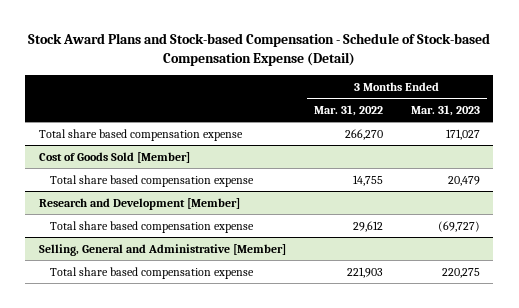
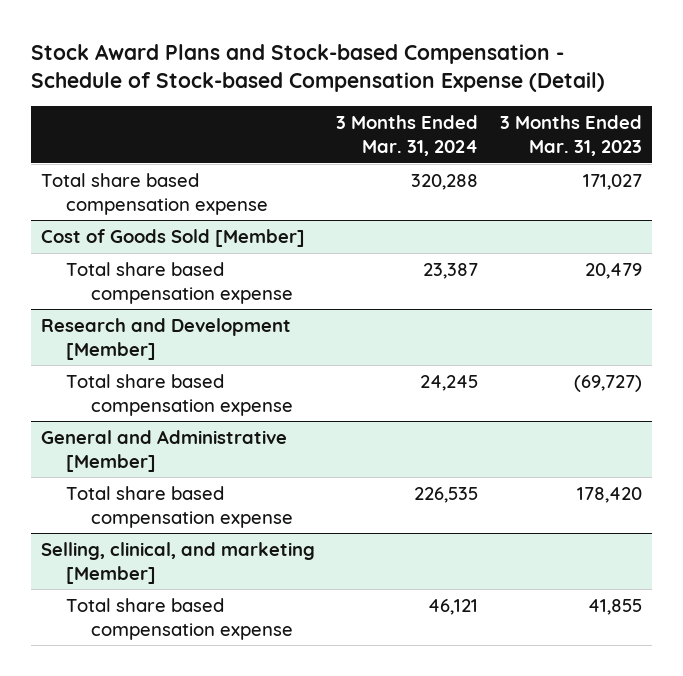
- | 3 Months Ended Mar. 31, 2022 | 3 Months Ended Mar. 31, 2023
+ | 3 Months Ended Mar. 31, 2024 | 3 Months Ended Mar. 31, 2023
- Selling, General and Administrative [Member]
- Total share based compensation expense | 221,903 | 220,275
+ General and Administrative [Member]
+ Total share based compensation expense | 226,535 | 178,420
+ Selling, clinical, and marketing [Member]
+ Total share based compensation expense | 46,121 | 41,855

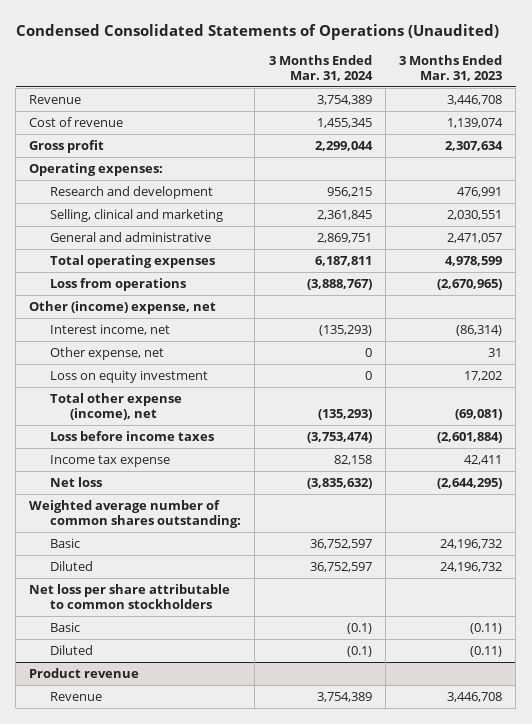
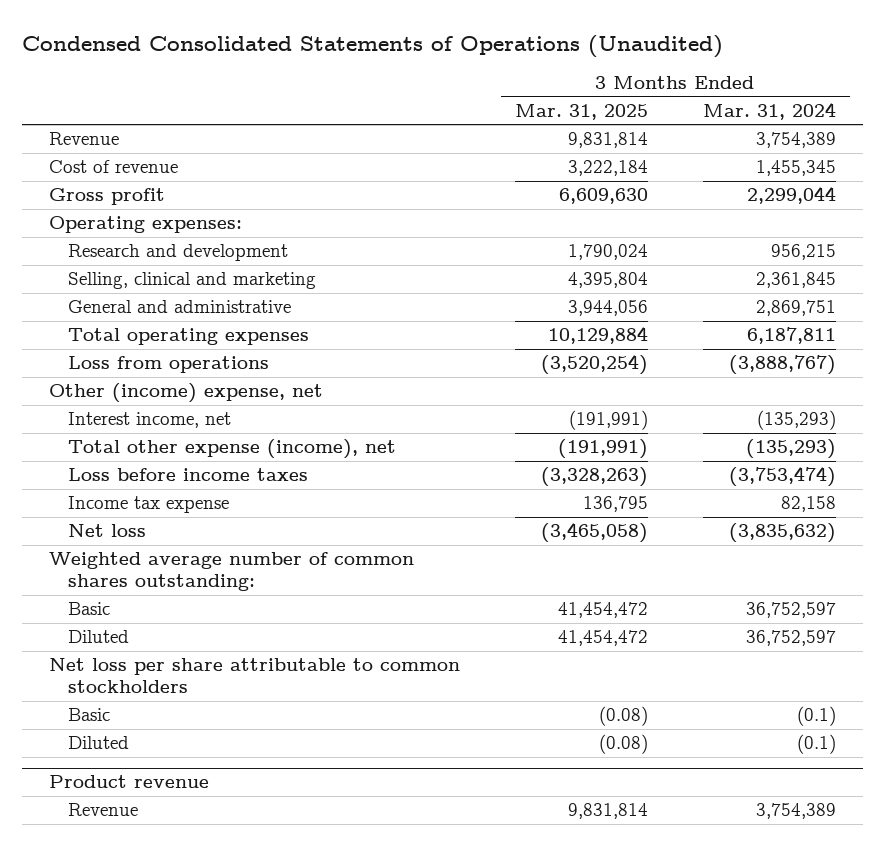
- | 3 Months Ended Mar. 31, 2024 | 3 Months Ended Mar. 31, 2023
+ | 3 Months Ended Mar. 31, 2025 | 3 Months Ended Mar. 31, 2024
- Other expense, net | 0 | 31
- Loss on equity investment | 0 | 17,202

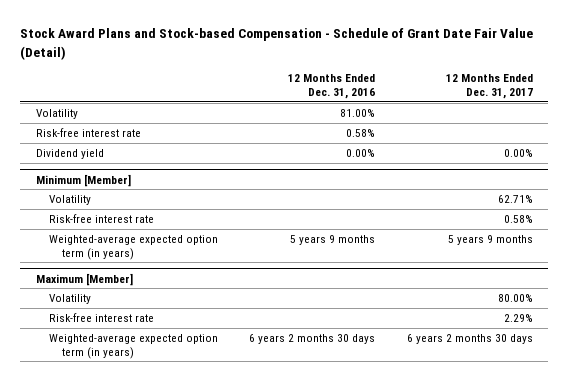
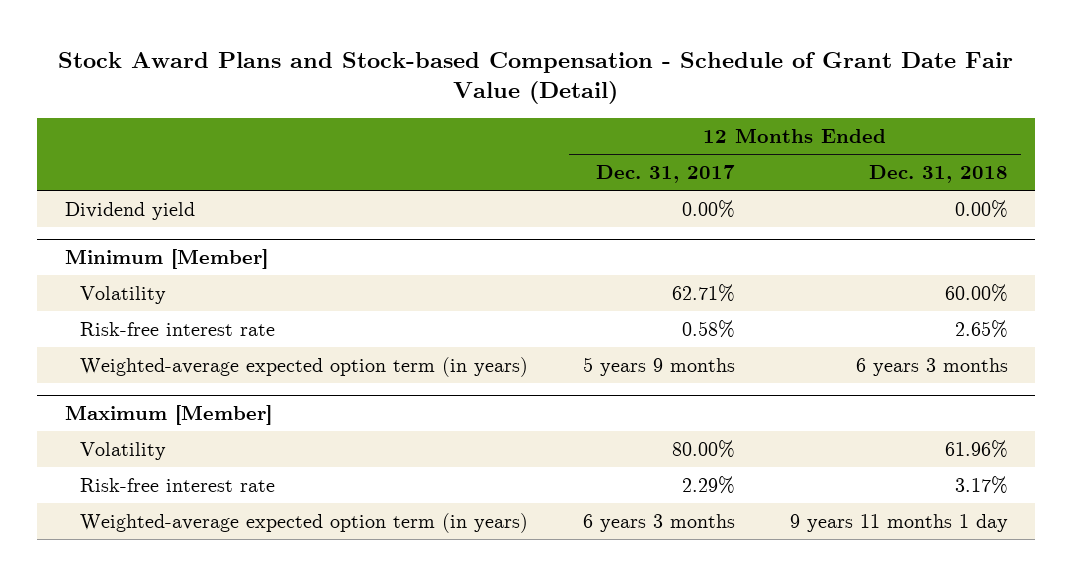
- | 12 Months Ended Dec. 31, 2016 | 12 Months Ended Dec. 31, 2017
+ | 12 Months Ended Dec. 31, 2017 | 12 Months Ended Dec. 31, 2018
- Volatility | 81.00% |
- Risk-free interest rate | 0.58% |
@ Maximum [Member]
- Weighted-average expected option term (in years) | 6 years 2 months 30 days | 6 years 2 months 30 days
+ Weighted-average expected option term (in years) | 6 years 3 months | 9 years 11 months 1 day

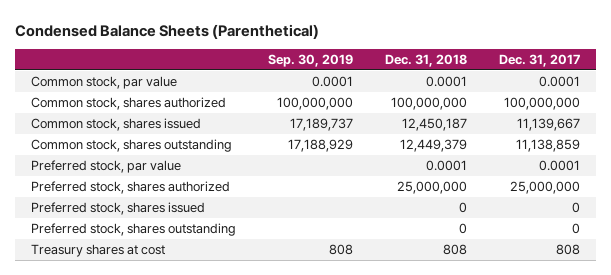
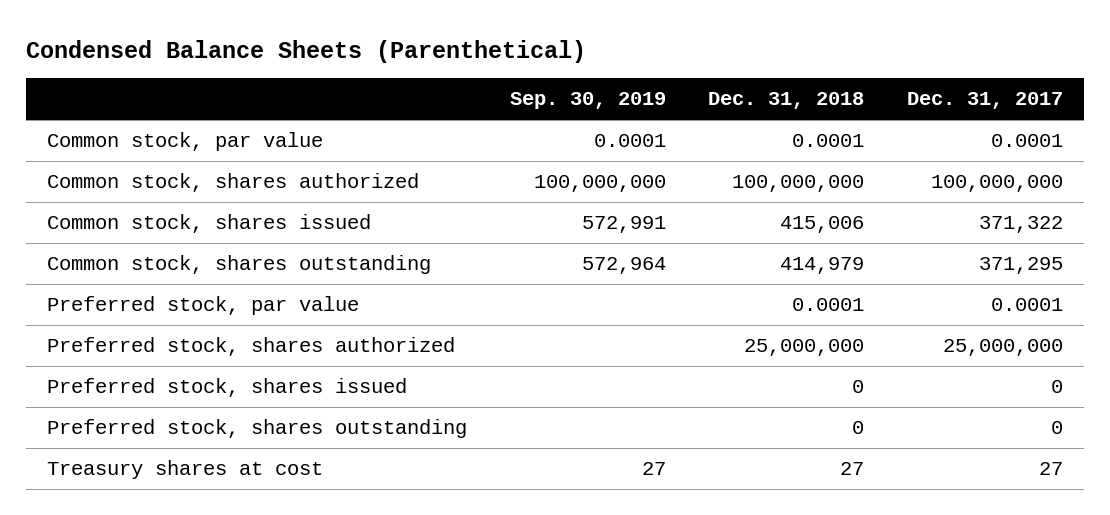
- Common stock, shares issued | 17,189,737 | 12,450,187 | 11,139,667
- Common stock, shares outstanding | 17,188,929 | 12,449,379 | 11,138,859
+ Common stock, shares issued | 572,991 | 415,006 | 371,322
+ Common stock, shares outstanding | 572,964 | 414,979 | 371,295
- Treasury shares at cost | 808 | 808 | 808
+ Treasury shares at cost | 27 | 27 | 27

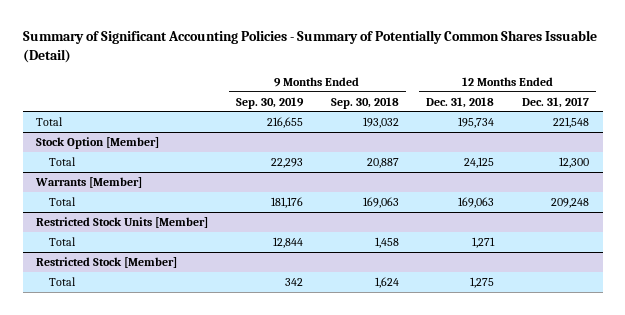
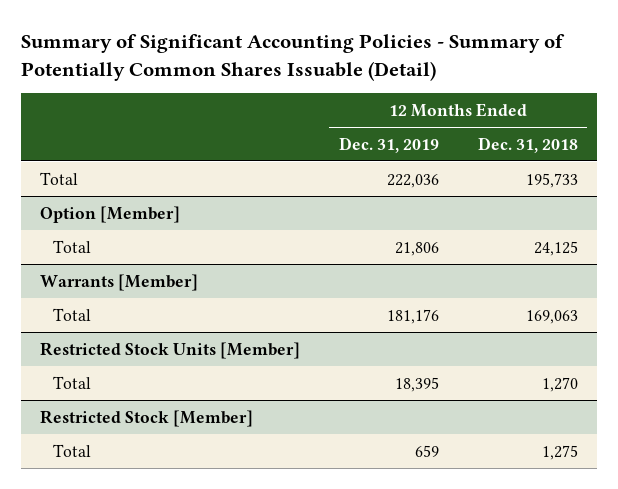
- | 9 Months Ended Sep. 30, 2019 | 9 Months Ended Sep. 30, 2018 | 12 Months Ended Dec. 31, 2018 | 12 Months Ended Dec. 31, 2017
+ | 12 Months Ended Dec. 31, 2019 | 12 Months Ended Dec. 31, 2018
- Total | 216,655 | 193,032 | 195,734 | 221,548
- Stock Option [Member]
+ Total | 222,036 | 195,733
+ Option [Member]
@ Restricted Stock Units [Member]
- Total | 12,844 | 1,458 | 1,271 |
+ Total | 18,395 | 1,270

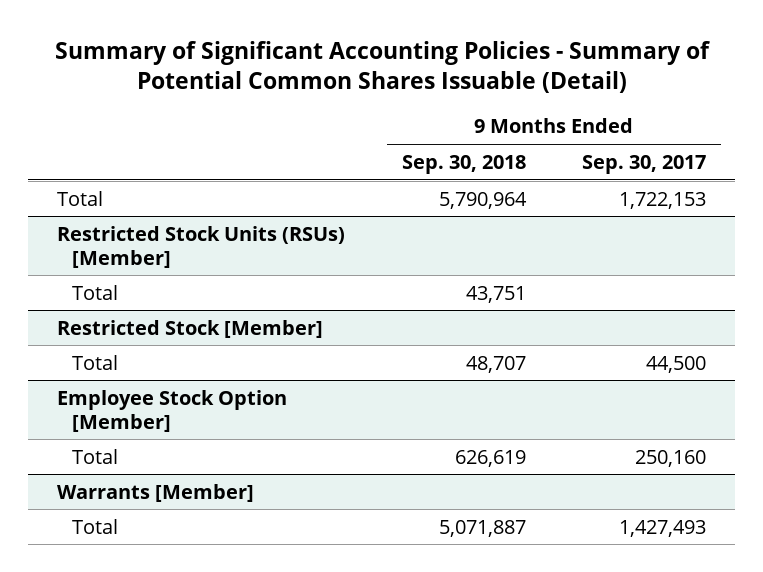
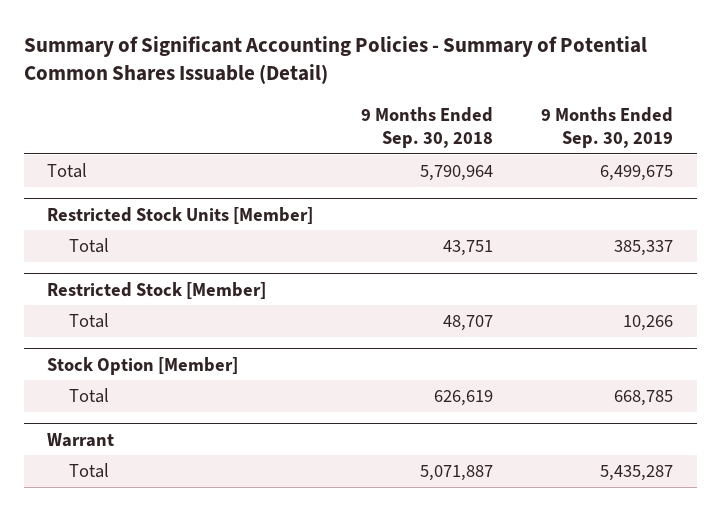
- | 9 Months Ended Sep. 30, 2018 | 9 Months Ended Sep. 30, 2017
+ | 9 Months Ended Sep. 30, 2018 | 9 Months Ended Sep. 30, 2019
- Restricted Stock Units (RSUs) [Member]
+ Restricted Stock Units [Member]
- Employee Stock Option [Member]
+ Stock Option [Member]
- Warrants [Member]
+ Warrant

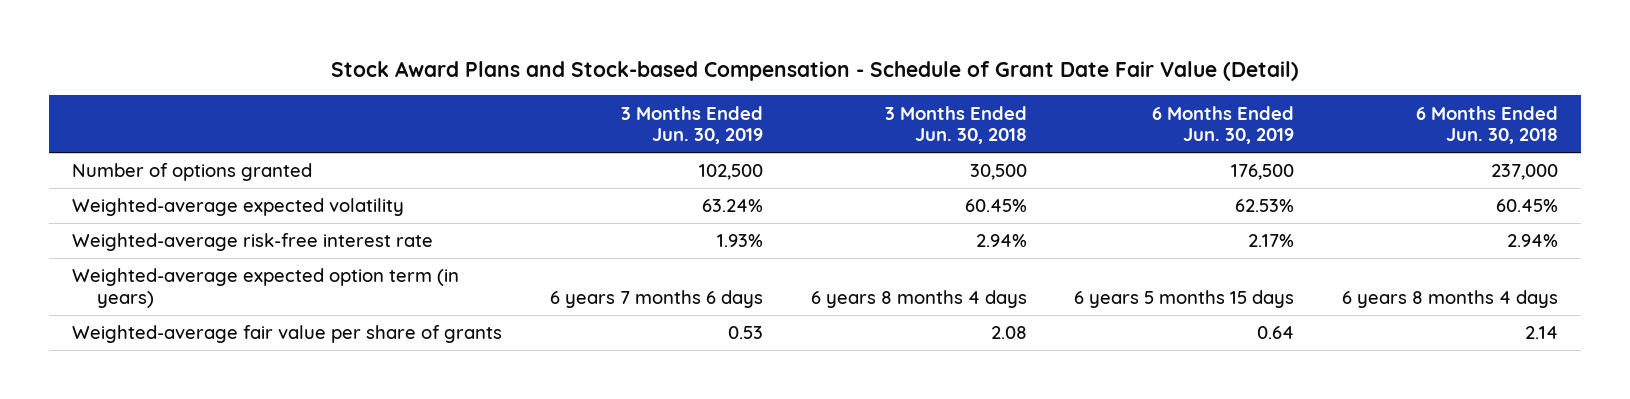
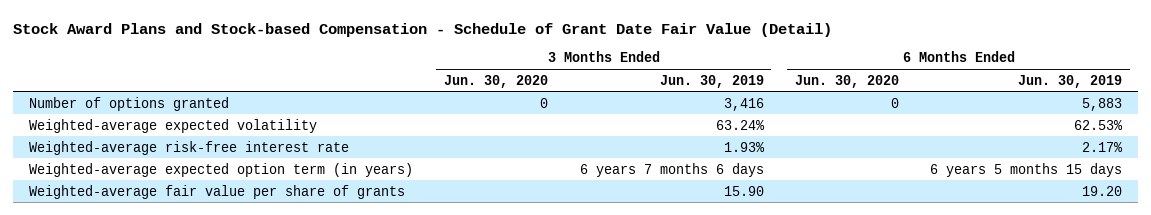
- | 3 Months Ended Jun. 30, 2019 | 3 Months Ended Jun. 30, 2018 | 6 Months Ended Jun. 30, 2019 | 6 Months Ended Jun. 30, 2018
+ | 3 Months Ended Jun. 30, 2020 | 3 Months Ended Jun. 30, 2019 | 6 Months Ended Jun. 30, 2020 | 6 Months Ended Jun. 30, 2019
- Number of options granted | 102,500 | 30,500 | 176,500 | 237,000
+ Number of options granted | 0 | 3,416 | 0 | 5,883
- Weighted-average fair value per share of grants | 0.53 | 2.08 | 0.64 | 2.14
+ Weighted-average fair value per share of grants | | 15.90 | | 19.20

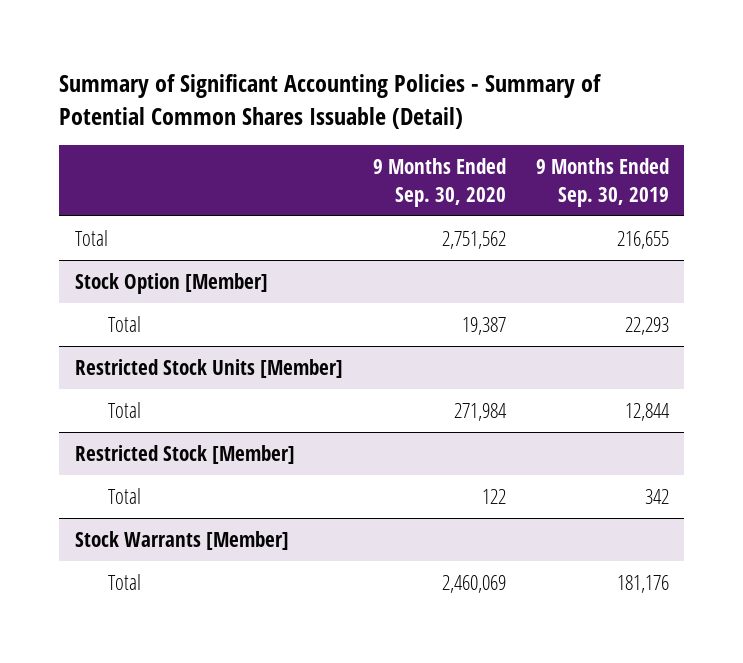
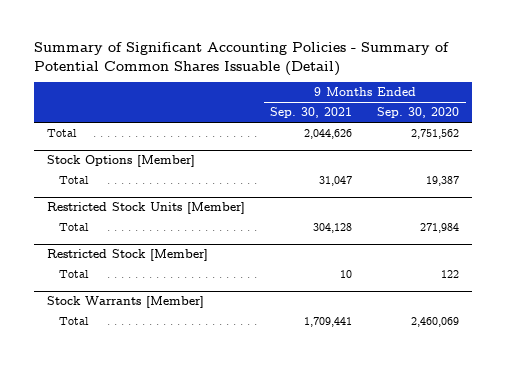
- | 9 Months Ended Sep. 30, 2020 | 9 Months Ended Sep. 30, 2019
+ | 9 Months Ended Sep. 30, 2021 | 9 Months Ended Sep. 30, 2020
- Stock Option [Member]
+ Stock Options [Member]

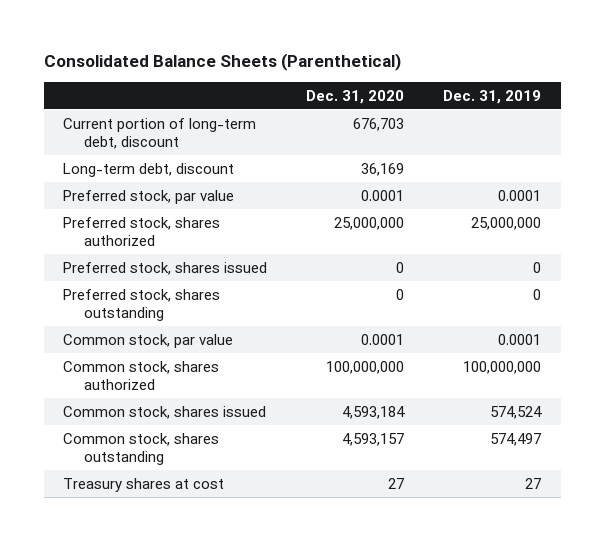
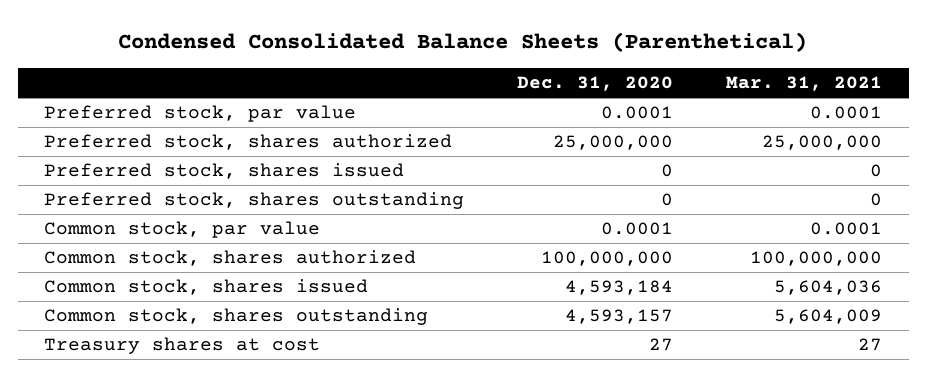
- Consolidated Balance Sheets (Parenthetical)
+ Condensed Consolidated Balance Sheets (Parenthetical)
- | Dec. 31, 2020 | Dec. 31, 2019
+ | Dec. 31, 2020 | Mar. 31, 2021
- Current portion of long-term debt, discount | 676,703 |
- Long-term debt, discount | 36,169 |

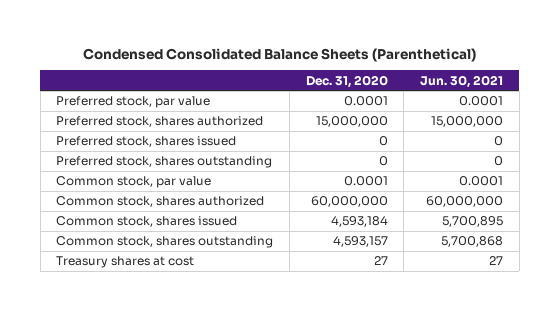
- | Dec. 31, 2020 | Mar. 31, 2021
+ | Dec. 31, 2020 | Jun. 30, 2021
- Preferred stock, shares authorized | 25,000,000 | 25,000,000
+ Preferred stock, shares authorized | 15,000,000 | 15,000,000
- Common stock, shares authorized | 100,000,000 | 100,000,000
+ Common stock, shares authorized | 60,000,000 | 60,000,000

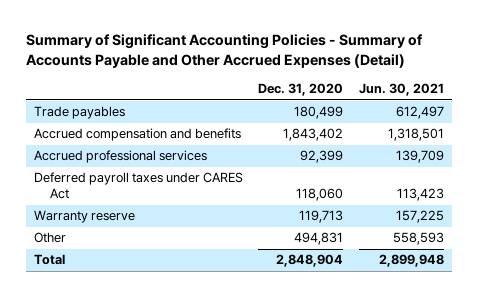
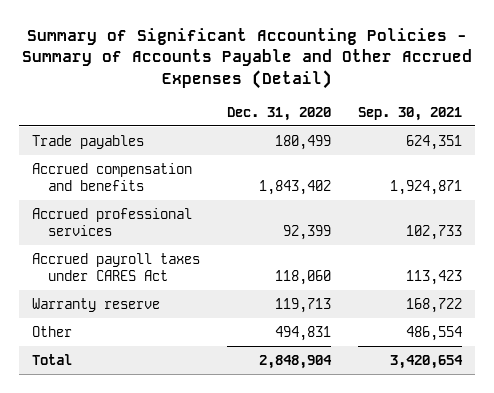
- | Dec. 31, 2020 | Jun. 30, 2021
+ | Dec. 31, 2020 | Sep. 30, 2021
- Deferred payroll taxes under CARES Act | 118,060 | 113,423
+ Accrued payroll taxes under CARES Act | 118,060 | 113,423

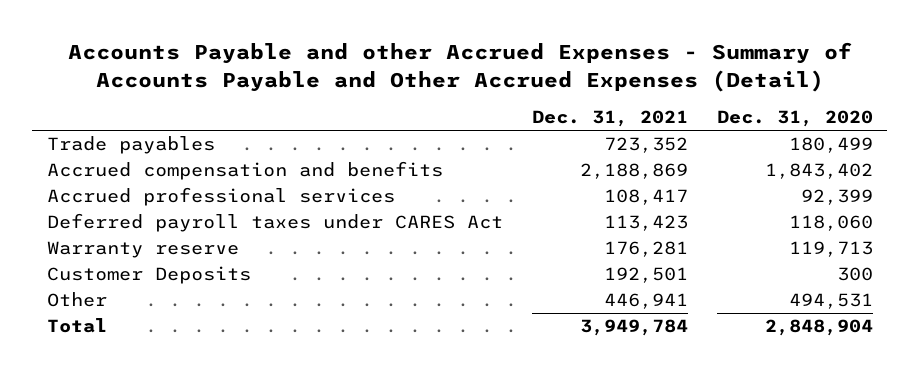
- Summary of Significant Accounting Policies - Summary of Accounts Payable and Other Accrued Expenses (Detail)
+ Accounts Payable and other Accrued Expenses - Summary of Accounts Payable and Other Accrued Expenses (Detail)
- | Dec. 31, 2020 | Sep. 30, 2021
+ | Dec. 31, 2021 | Dec. 31, 2020
- Accrued payroll taxes under CARES Act | 118,060 | 113,423
+ Deferred payroll taxes under CARES Act | 113,423 | 118,060
- Other | 494,831 | 486,554
+ Customer Deposits | 192,501 | 300
+ Other | 446,941 | 494,531

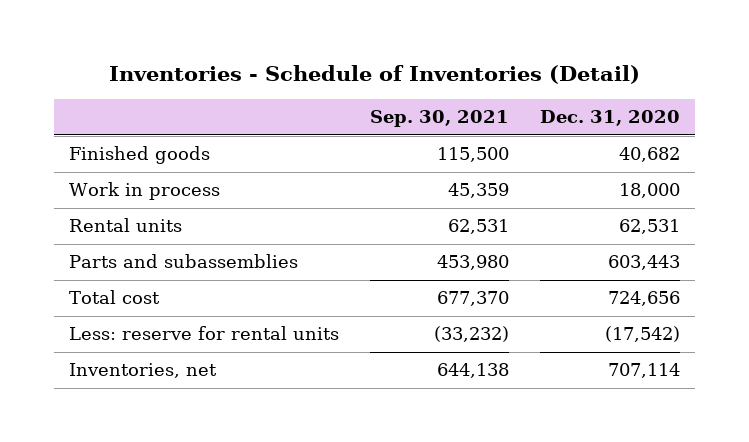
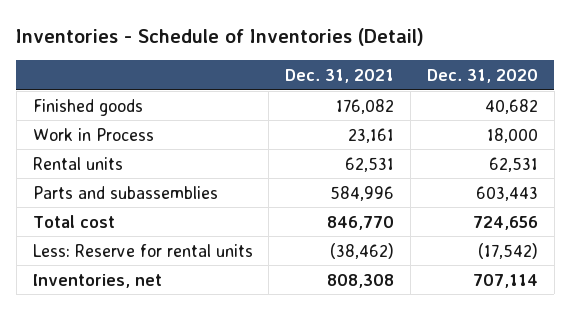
- | Sep. 30, 2021 | Dec. 31, 2020
+ | Dec. 31, 2021 | Dec. 31, 2020
- Work in process | 45,359 | 18,000
+ Work in Process | 23,161 | 18,000
- Less: reserve for rental units | (33,232) | (17,542)
+ Less: Reserve for rental units | (38,462) | (17,542)

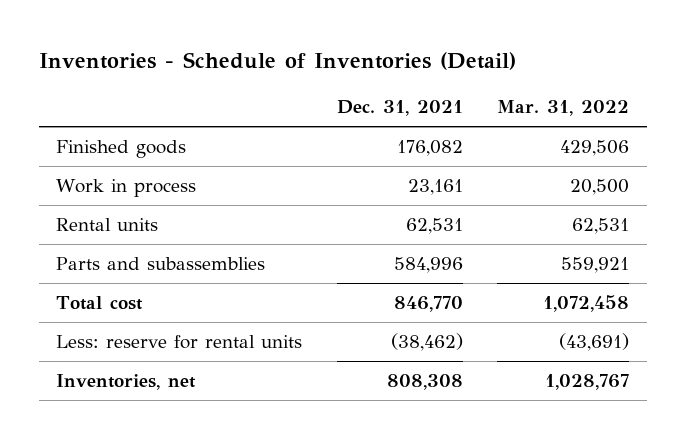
- | Dec. 31, 2021 | Dec. 31, 2020
+ | Dec. 31, 2021 | Mar. 31, 2022
- Work in Process | 23,161 | 18,000
+ Work in process | 23,161 | 20,500
- Less: Reserve for rental units | (38,462) | (17,542)
+ Less: reserve for rental units | (38,462) | (43,691)

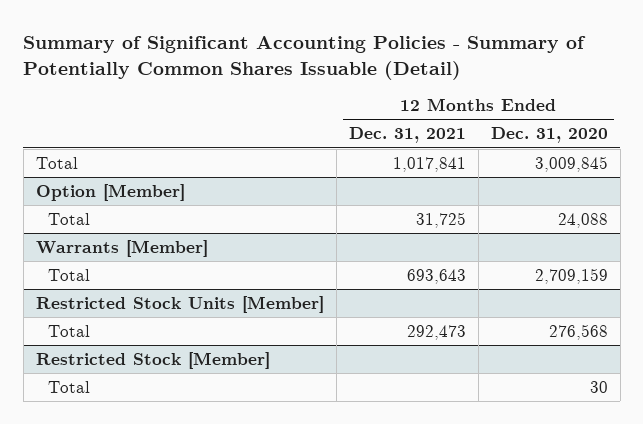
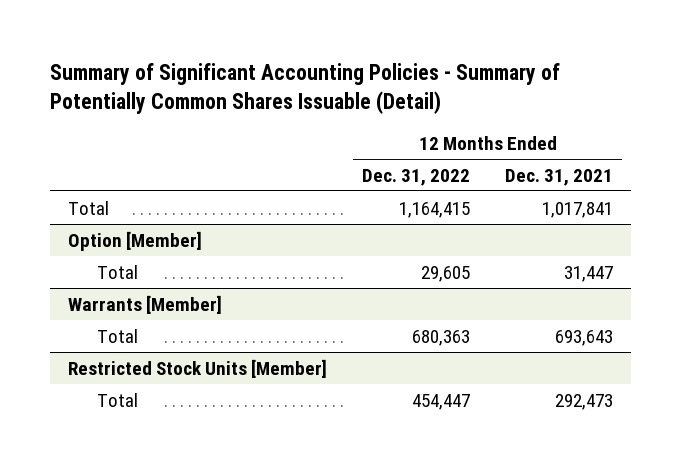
- | 12 Months Ended Dec. 31, 2021 | 12 Months Ended Dec. 31, 2020
+ | 12 Months Ended Dec. 31, 2022 | 12 Months Ended Dec. 31, 2021
@ Option [Member]
- Total | 31,725 | 24,088
+ Total | 29,605 | 31,447
- Restricted Stock [Member]
- Total | | 30

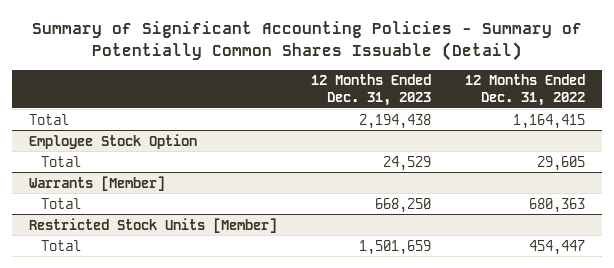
- | 12 Months Ended Dec. 31, 2022 | 12 Months Ended Dec. 31, 2021
+ | 12 Months Ended Dec. 31, 2023 | 12 Months Ended Dec. 31, 2022
- Option [Member]
+ Employee Stock Option

